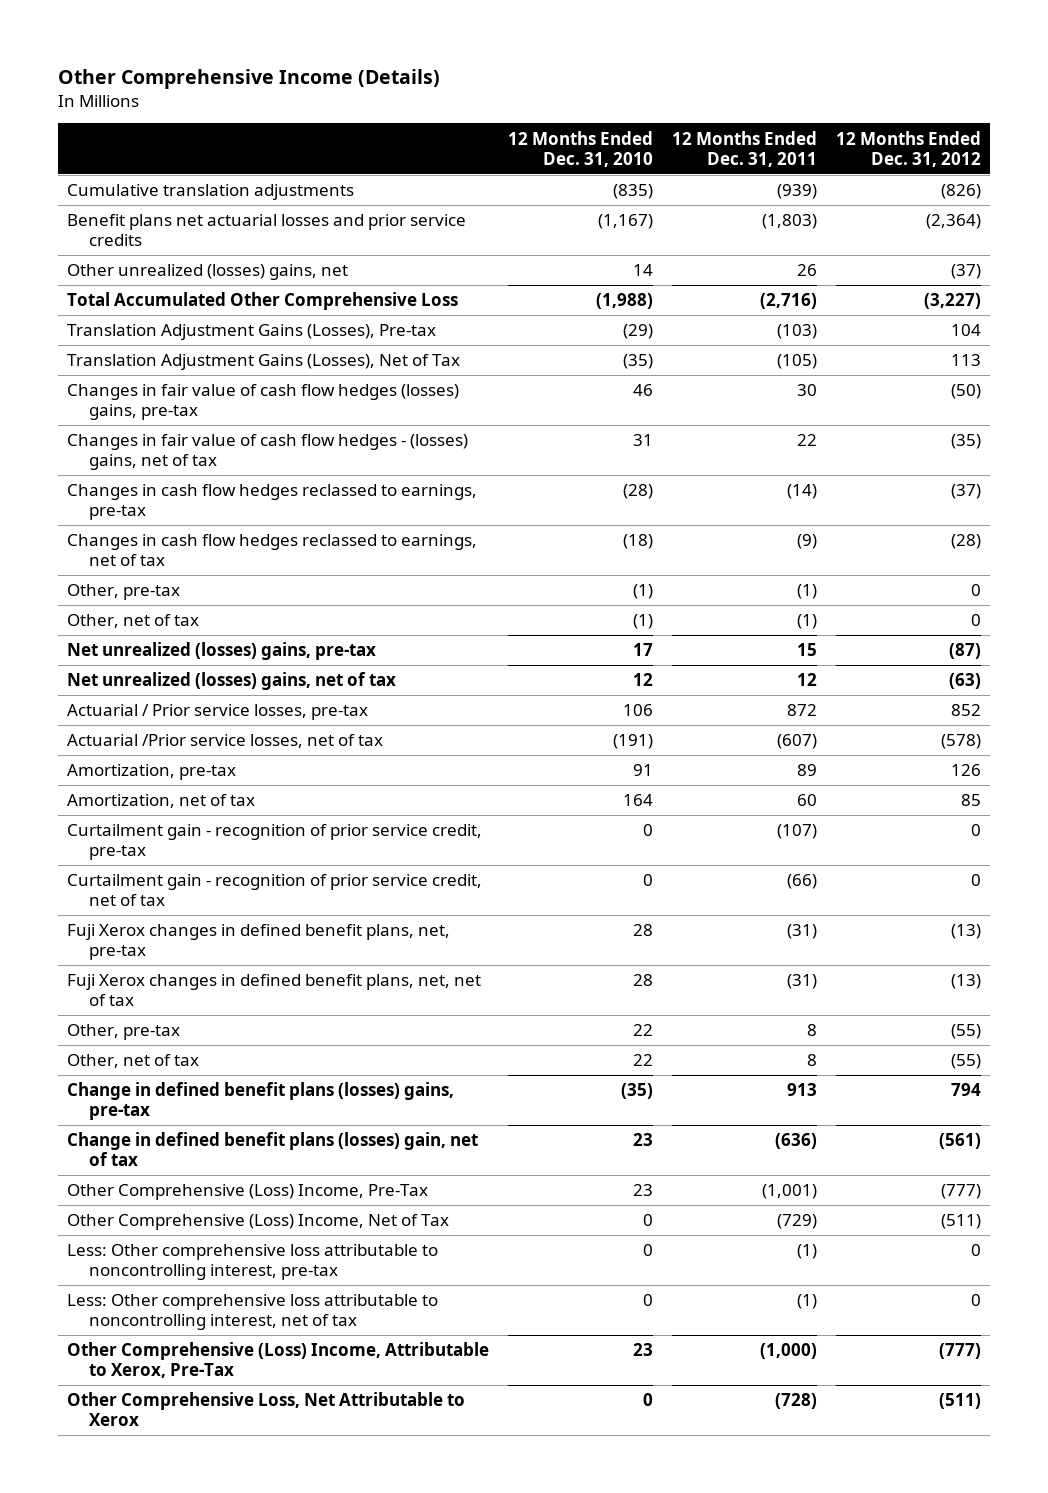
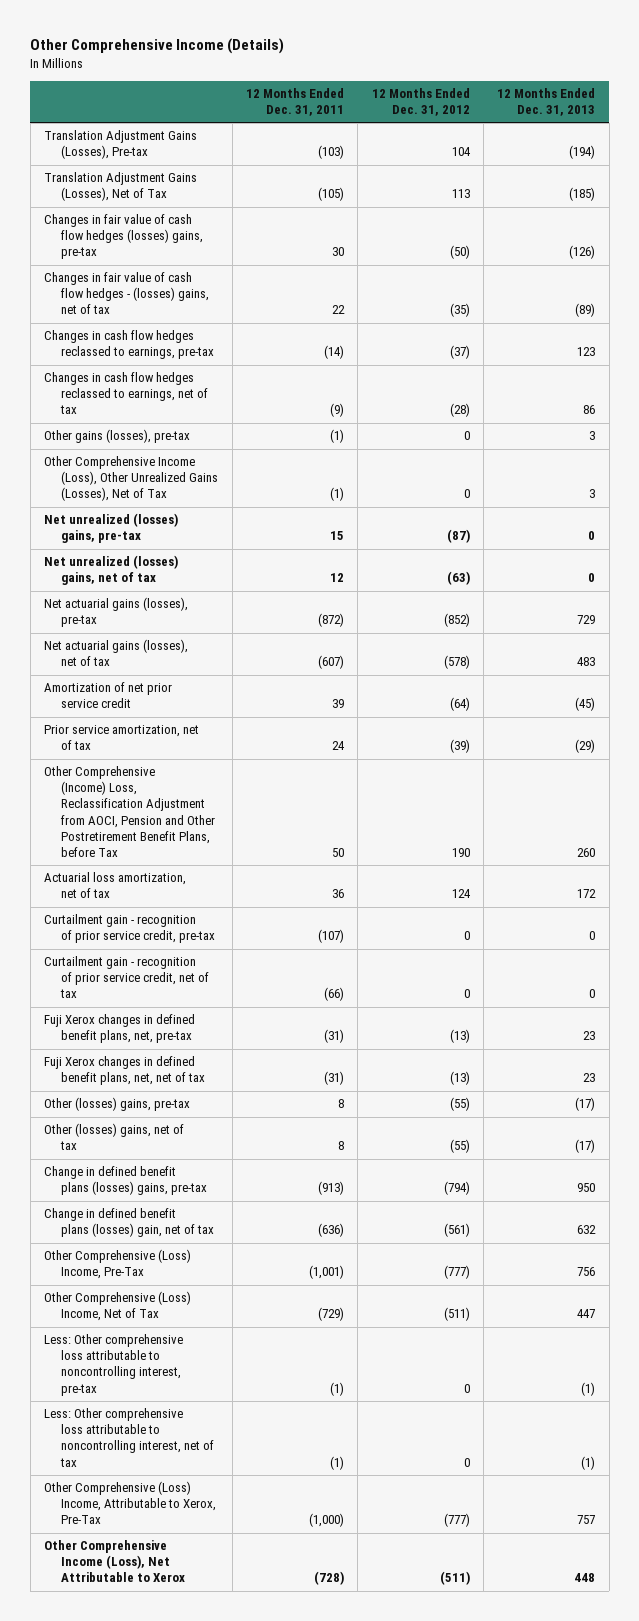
- | 12 Months Ended Dec. 31, 2010 | 12 Months Ended Dec. 31, 2011 | 12 Months Ended Dec. 31, 2012
+ | 12 Months Ended Dec. 31, 2011 | 12 Months Ended Dec. 31, 2012 | 12 Months Ended Dec. 31, 2013
- Cumulative translation adjustments | (835) | (939) | (826)
- Benefit plans net actuarial losses and prior service credits | (1,167) | (1,803) | (2,364)
- Other unrealized (losses) gains, net | 14 | 26 | (37)
- Total Accumulated Other Comprehensive Loss | (1,988) | (2,716) | (3,227)
- Other, pre-tax | (1) | (1) | 0
- Other, net of tax | (1) | (1) | 0
+ Other gains (losses), pre-tax | (1) | 0 | 3
+ Other Comprehensive Income (Loss), Other Unrealized Gains (Losses), Net of Tax | (1) | 0 | 3
- Actuarial / Prior service losses, pre-tax | 106 | 872 | 852
- Actuarial /Prior service losses, net of tax | (191) | (607) | (578)
- Amortization, pre-tax | 91 | 89 | 126
- Amortization, net of tax | 164 | 60 | 85
+ Net actuarial gains (losses), pre-tax | (872) | (852) | 729
+ Net actuarial gains (losses), net of tax | (607) | (578) | 483
+ Amortization of net prior service credit | 39 | (64) | (45)
+ Prior service amortization, net of tax | 24 | (39) | (29)
+ Other Comprehensive (Income) Loss, Reclassification Adjustment from AOCI, Pension and Other Postretirement Benefit Plans, before Tax | 50 | 190 | 260
+ Actuarial loss amortization, net of tax | 36 | 124 | 172
- Other, pre-tax | 22 | 8 | (55)
- Other, net of tax | 22 | 8 | (55)
- Change in defined benefit plans (losses) gains, pre-tax | (35) | 913 | 794
+ Other (losses) gains, pre-tax | 8 | (55) | (17)
+ Other (losses) gains, net of tax | 8 | (55) | (17)
+ Change in defined benefit plans (losses) gains, pre-tax | (913) | (794) | 950
- Other Comprehensive Loss, Net Attributable to Xerox | 0 | (728) | (511)
+ Other Comprehensive Income (Loss), Net Attributable to Xerox | (728) | (511) | 448

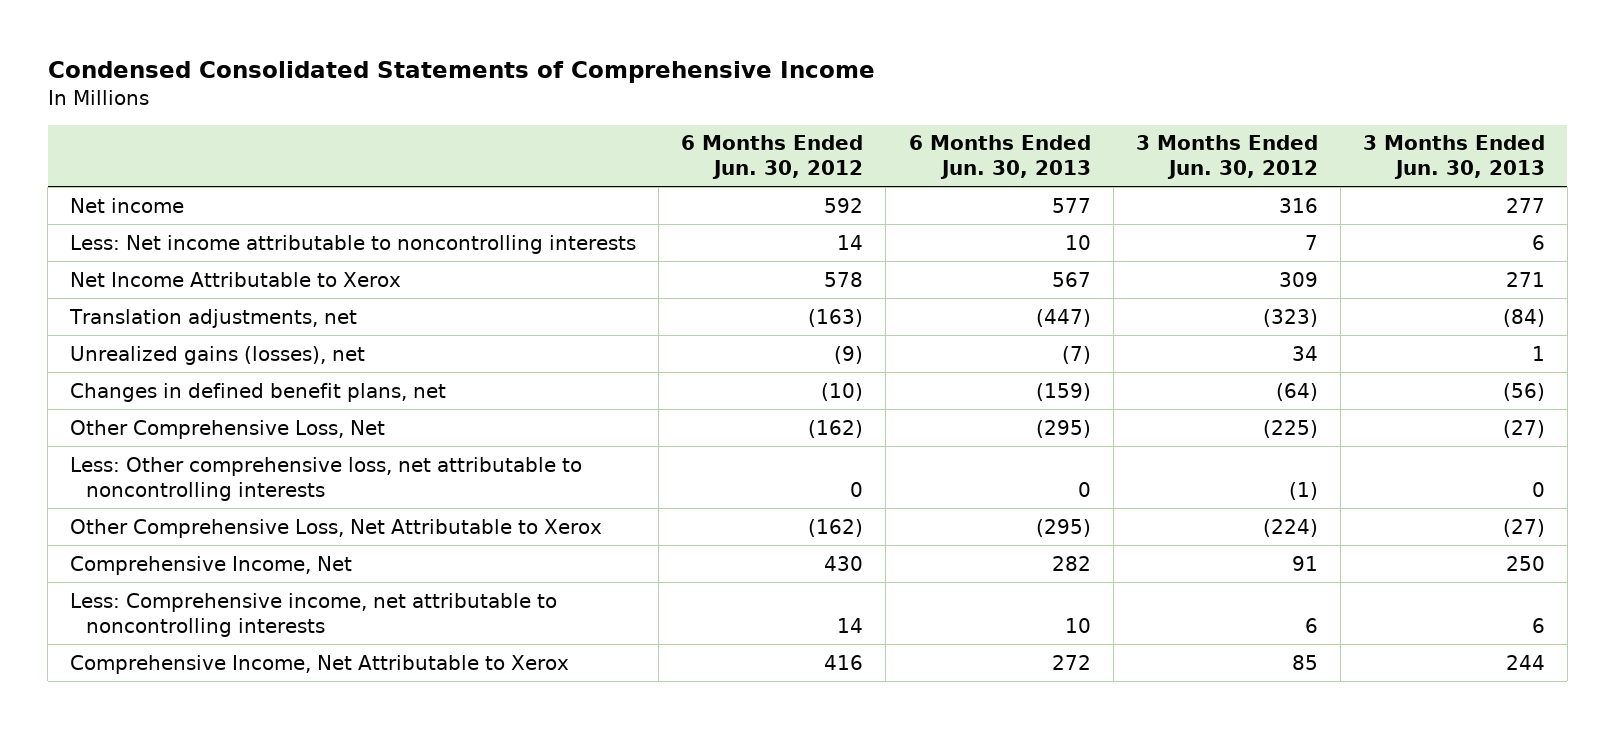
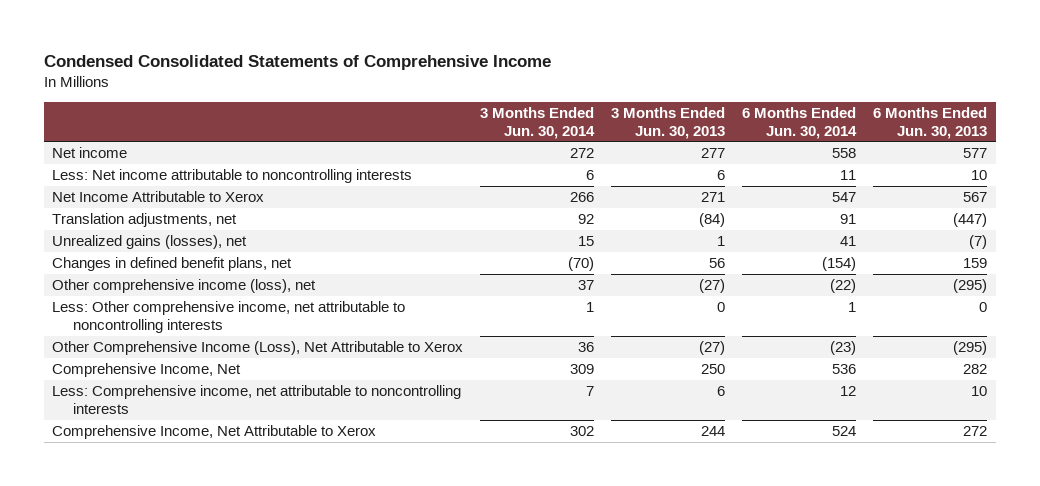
- | 6 Months Ended Jun. 30, 2012 | 6 Months Ended Jun. 30, 2013 | 3 Months Ended Jun. 30, 2012 | 3 Months Ended Jun. 30, 2013
+ | 3 Months Ended Jun. 30, 2014 | 3 Months Ended Jun. 30, 2013 | 6 Months Ended Jun. 30, 2014 | 6 Months Ended Jun. 30, 2013
- Changes in defined benefit plans, net | (10) | (159) | (64) | (56)
- Other Comprehensive Loss, Net | (162) | (295) | (225) | (27)
- Less: Other comprehensive loss, net attributable to noncontrolling interests | 0 | 0 | (1) | 0
- Other Comprehensive Loss, Net Attributable to Xerox | (162) | (295) | (224) | (27)
+ Changes in defined benefit plans, net | (70) | 56 | (154) | 159
+ Other comprehensive income (loss), net | 37 | (27) | (22) | (295)
+ Less: Other comprehensive income, net attributable to noncontrolling interests | 1 | 0 | 1 | 0
+ Other Comprehensive Income (Loss), Net Attributable to Xerox | 36 | (27) | (23) | (295)

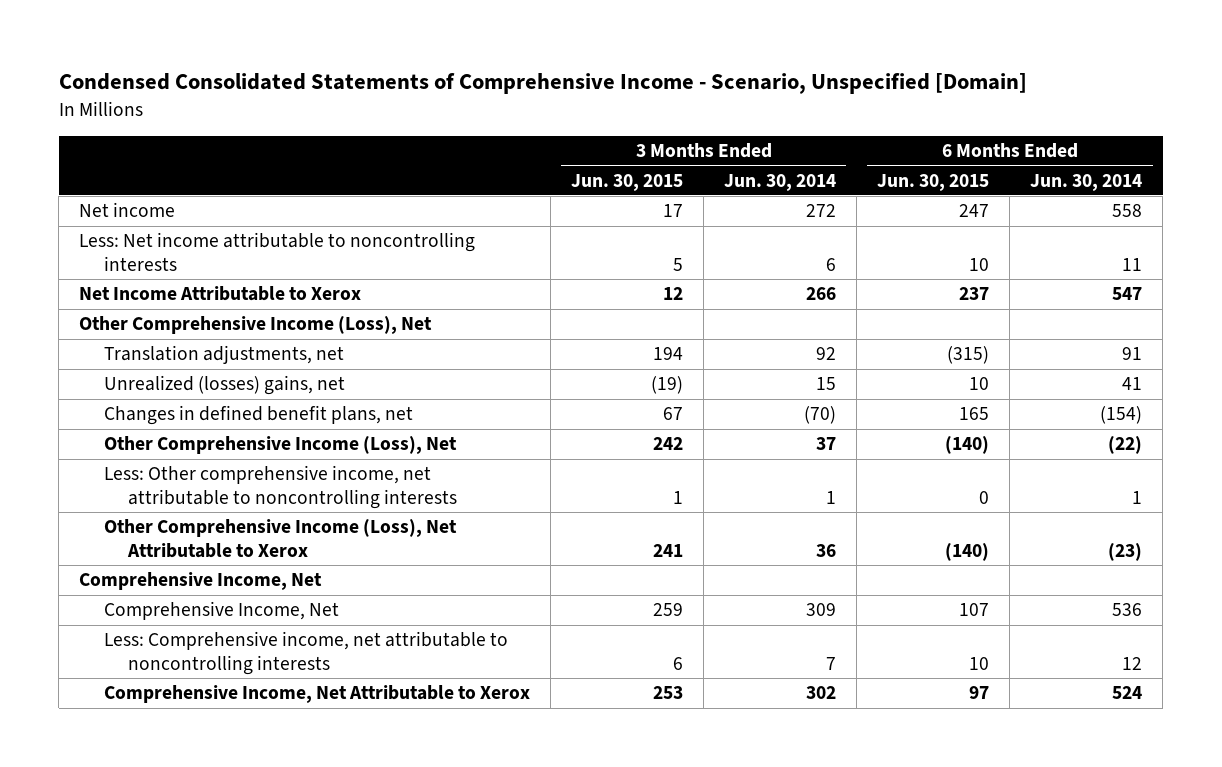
- Condensed Consolidated Statements of Comprehensive Income
+ Condensed Consolidated Statements of Comprehensive Income - Scenario, Unspecified [Domain]
- | 3 Months Ended Jun. 30, 2014 | 3 Months Ended Jun. 30, 2013 | 6 Months Ended Jun. 30, 2014 | 6 Months Ended Jun. 30, 2013
+ | 3 Months Ended Jun. 30, 2015 | 3 Months Ended Jun. 30, 2014 | 6 Months Ended Jun. 30, 2015 | 6 Months Ended Jun. 30, 2014
+ Other Comprehensive Income (Loss), Net
- Unrealized gains (losses), net | 15 | 1 | 41 | (7)
+ Unrealized (losses) gains, net | (19) | 15 | 10 | 41
- Other comprehensive income (loss), net | 37 | (27) | (22) | (295)
+ Other Comprehensive Income (Loss), Net | 242 | 37 | (140) | (22)
+ Comprehensive Income, Net

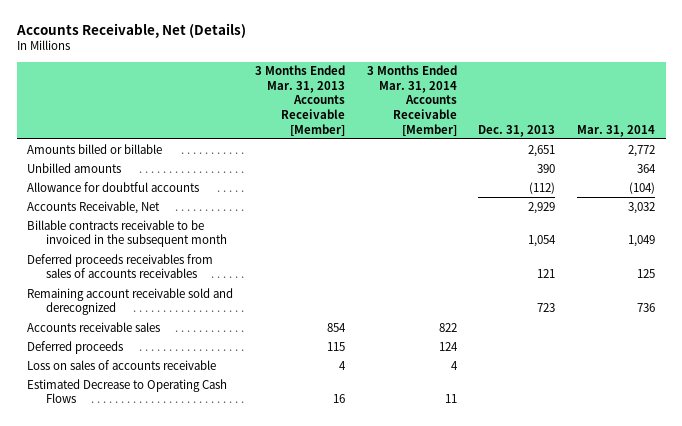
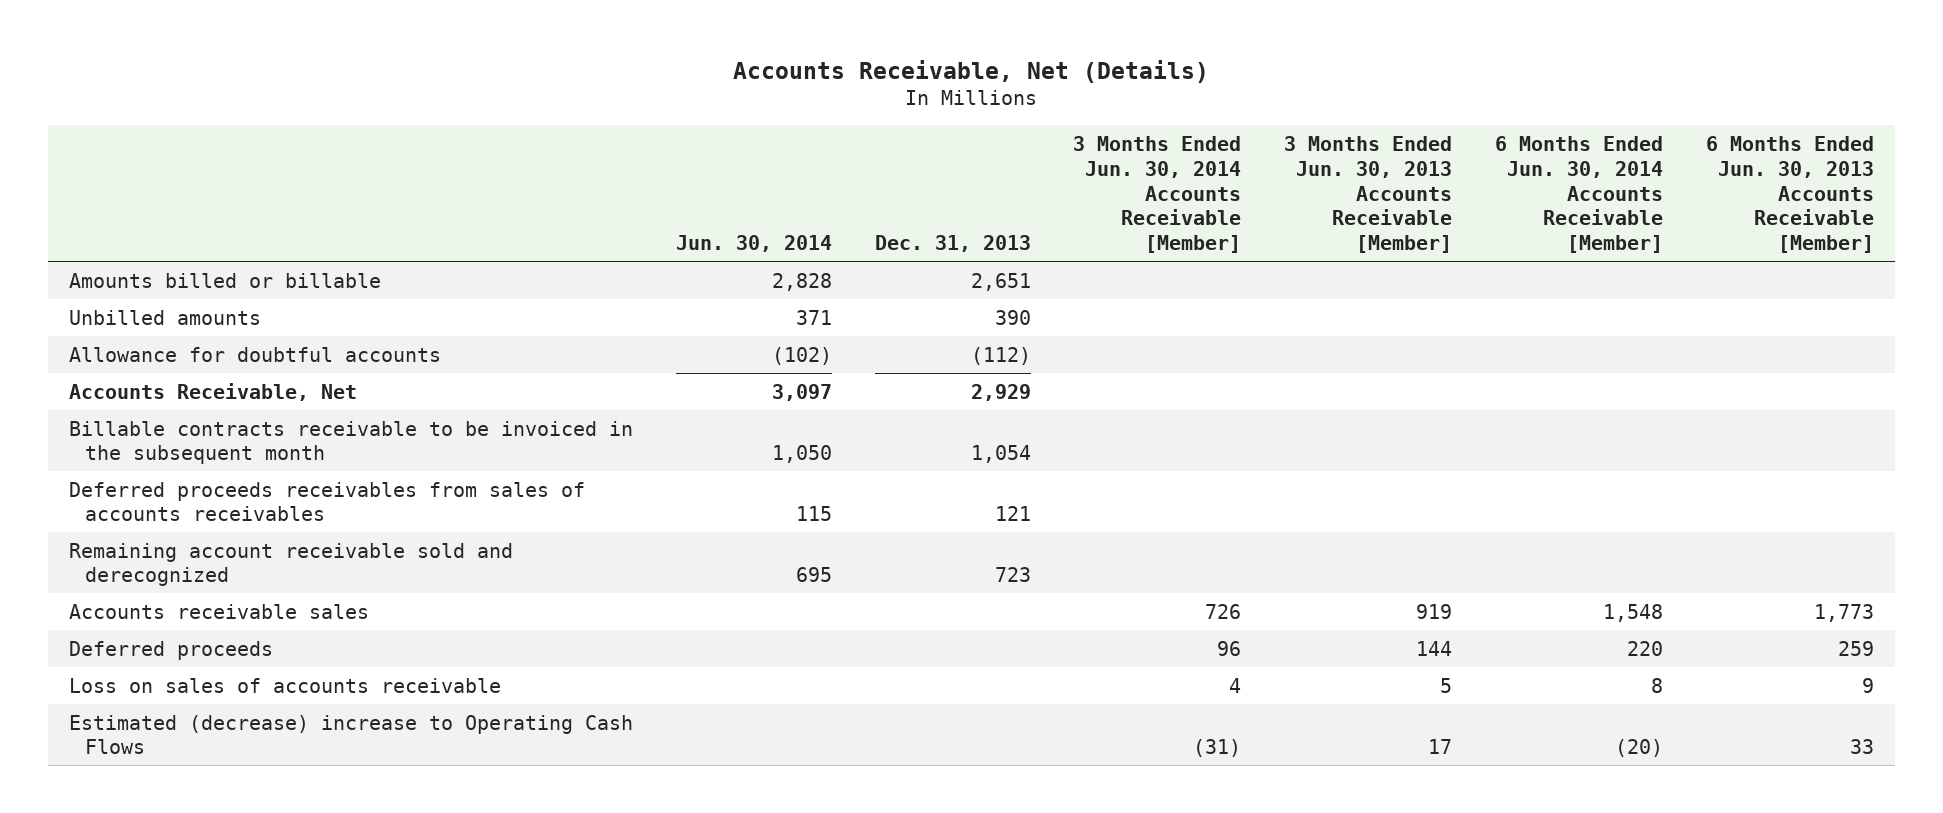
- | 3 Months Ended Mar. 31, 2013 Accounts Receivable [Member] | 3 Months Ended Mar. 31, 2014 Accounts Receivable [Member] | Dec. 31, 2013 | Mar. 31, 2014
+ | Jun. 30, 2014 | Dec. 31, 2013 | 3 Months Ended Jun. 30, 2014 Accounts Receivable [Member] | 3 Months Ended Jun. 30, 2013 Accounts Receivable [Member] | 6 Months Ended Jun. 30, 2014 Accounts Receivable [Member] | 6 Months Ended Jun. 30, 2013 Accounts Receivable [Member]
- Estimated Decrease to Operating Cash Flows | 16 | 11 | |
+ Estimated (decrease) increase to Operating Cash Flows | | | (31) | 17 | (20) | 33

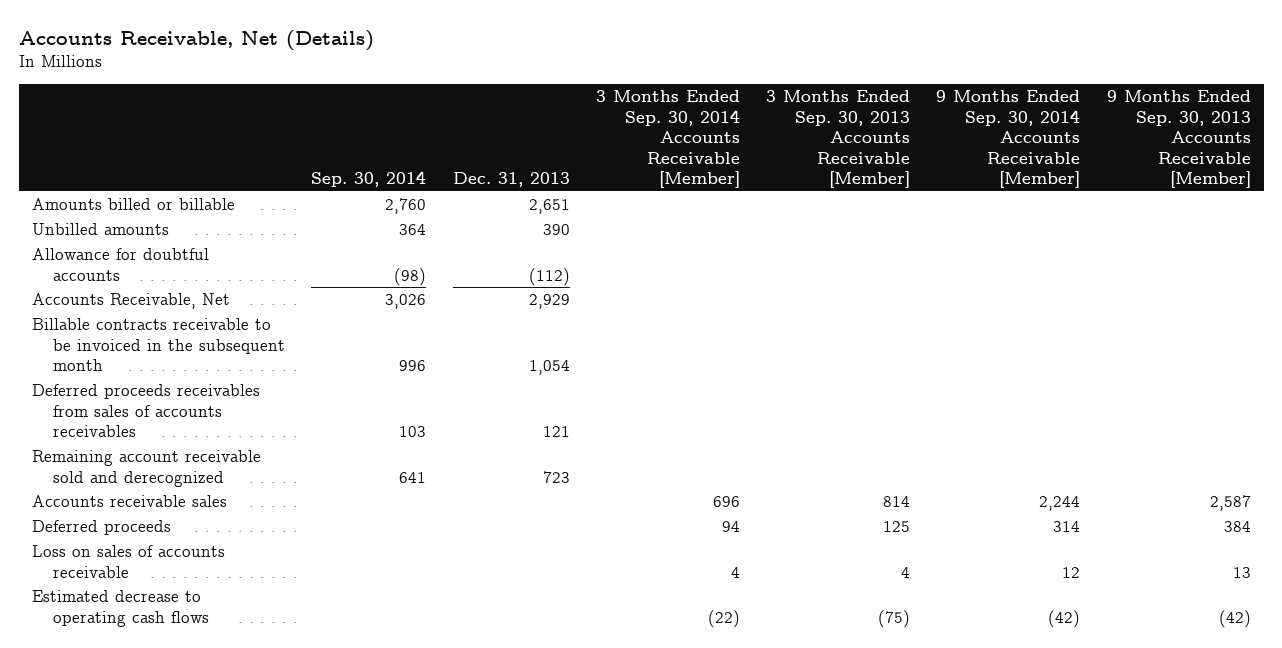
- | Jun. 30, 2014 | Dec. 31, 2013 | 3 Months Ended Jun. 30, 2014 Accounts Receivable [Member] | 3 Months Ended Jun. 30, 2013 Accounts Receivable [Member] | 6 Months Ended Jun. 30, 2014 Accounts Receivable [Member] | 6 Months Ended Jun. 30, 2013 Accounts Receivable [Member]
+ | Sep. 30, 2014 | Dec. 31, 2013 | 3 Months Ended Sep. 30, 2014 Accounts Receivable [Member] | 3 Months Ended Sep. 30, 2013 Accounts Receivable [Member] | 9 Months Ended Sep. 30, 2014 Accounts Receivable [Member] | 9 Months Ended Sep. 30, 2013 Accounts Receivable [Member]
- Estimated (decrease) increase to Operating Cash Flows | | | (31) | 17 | (20) | 33
+ Estimated decrease to operating cash flows | | | (22) | (75) | (42) | (42)

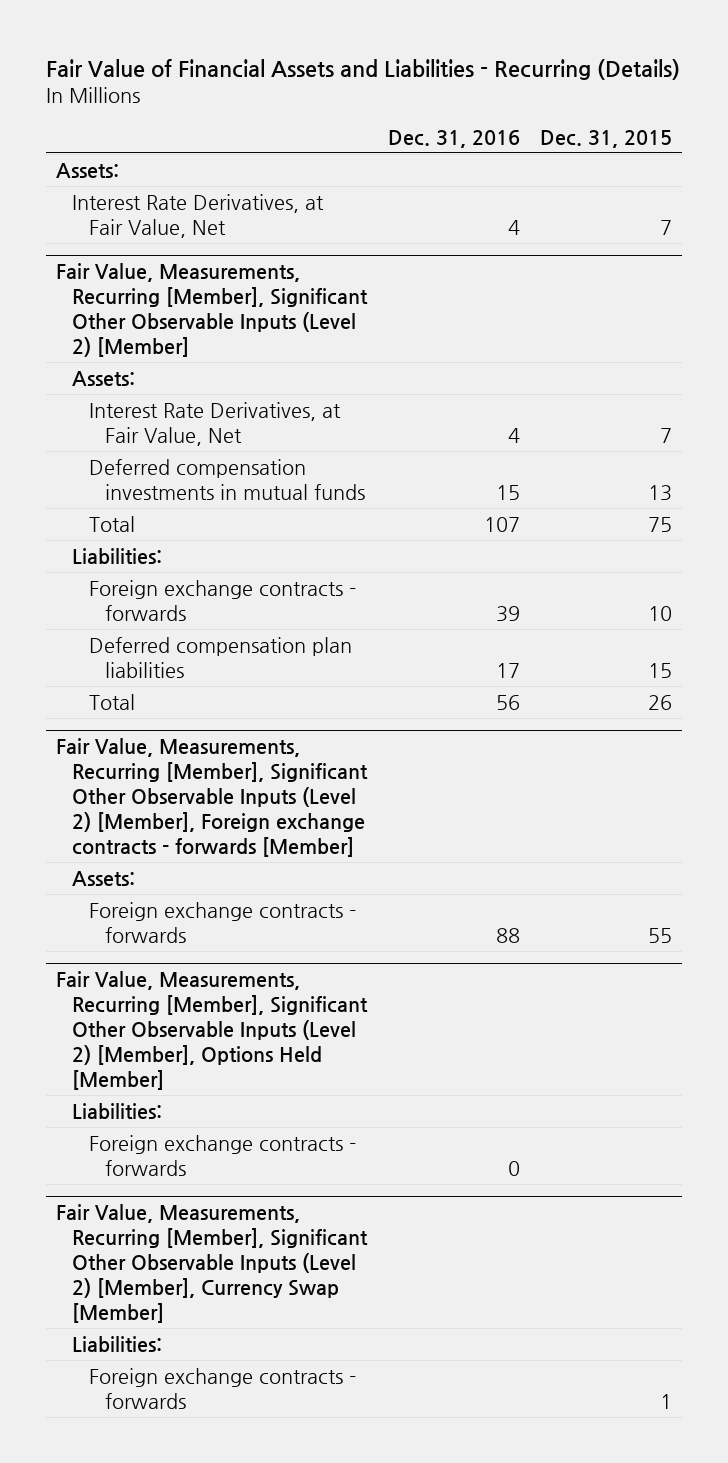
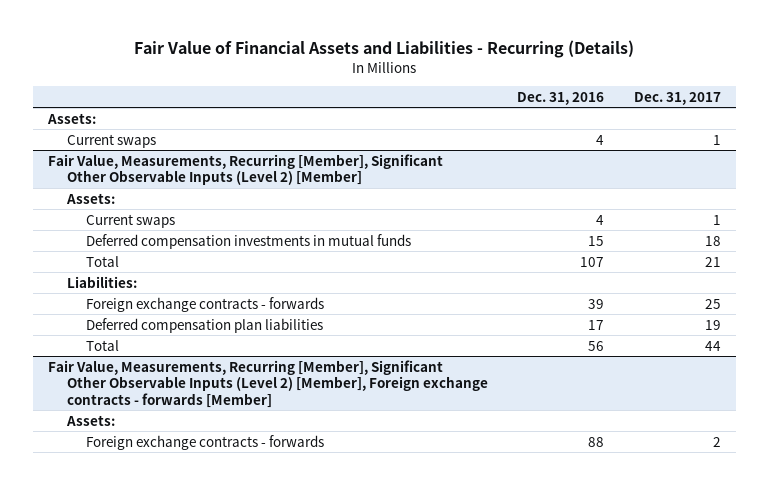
- | Dec. 31, 2016 | Dec. 31, 2015
+ | Dec. 31, 2016 | Dec. 31, 2017
- Interest Rate Derivatives, at Fair Value, Net | 4 | 7
+ Current swaps | 4 | 1
@ Fair Value, Measurements, Recurring [Member], Significant Other Observable Inputs (Level 2) [Member]
- Interest Rate Derivatives, at Fair Value, Net | 4 | 7
+ Current swaps | 4 | 1
- Fair Value, Measurements, Recurring [Member], Significant Other Observable Inputs (Level 2) [Member], Options Held [Member]
- Liabilities:
- Foreign exchange contracts - forwards | 0 |
- Fair Value, Measurements, Recurring [Member], Significant Other Observable Inputs (Level 2) [Member], Currency Swap [Member]
- Liabilities:
- Foreign exchange contracts - forwards | | 1

